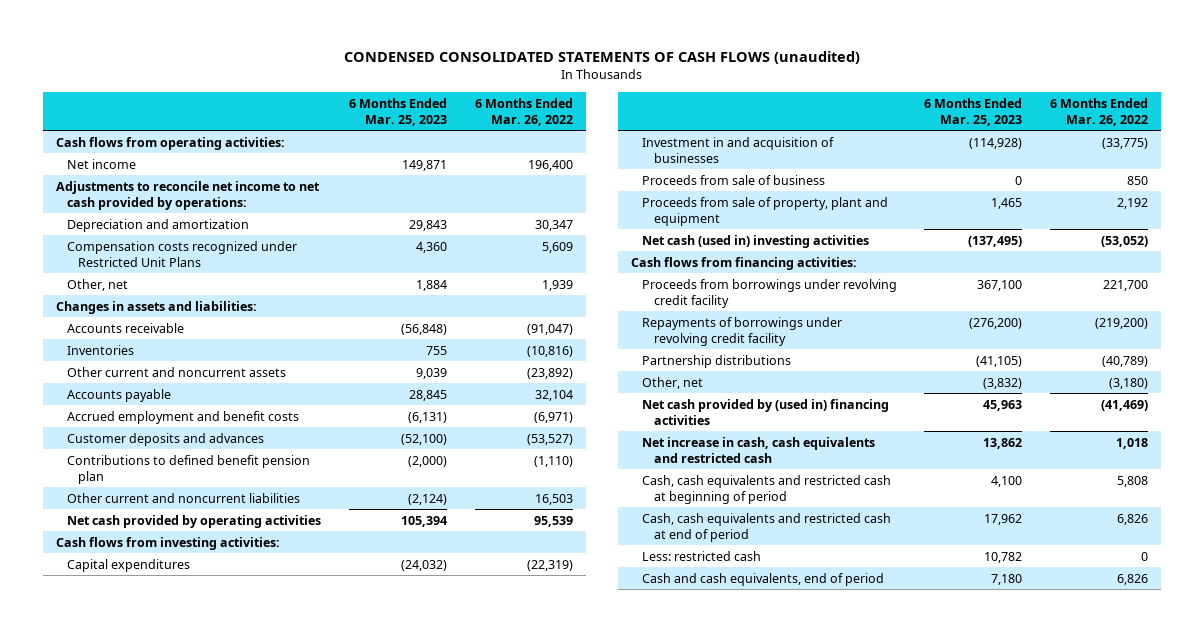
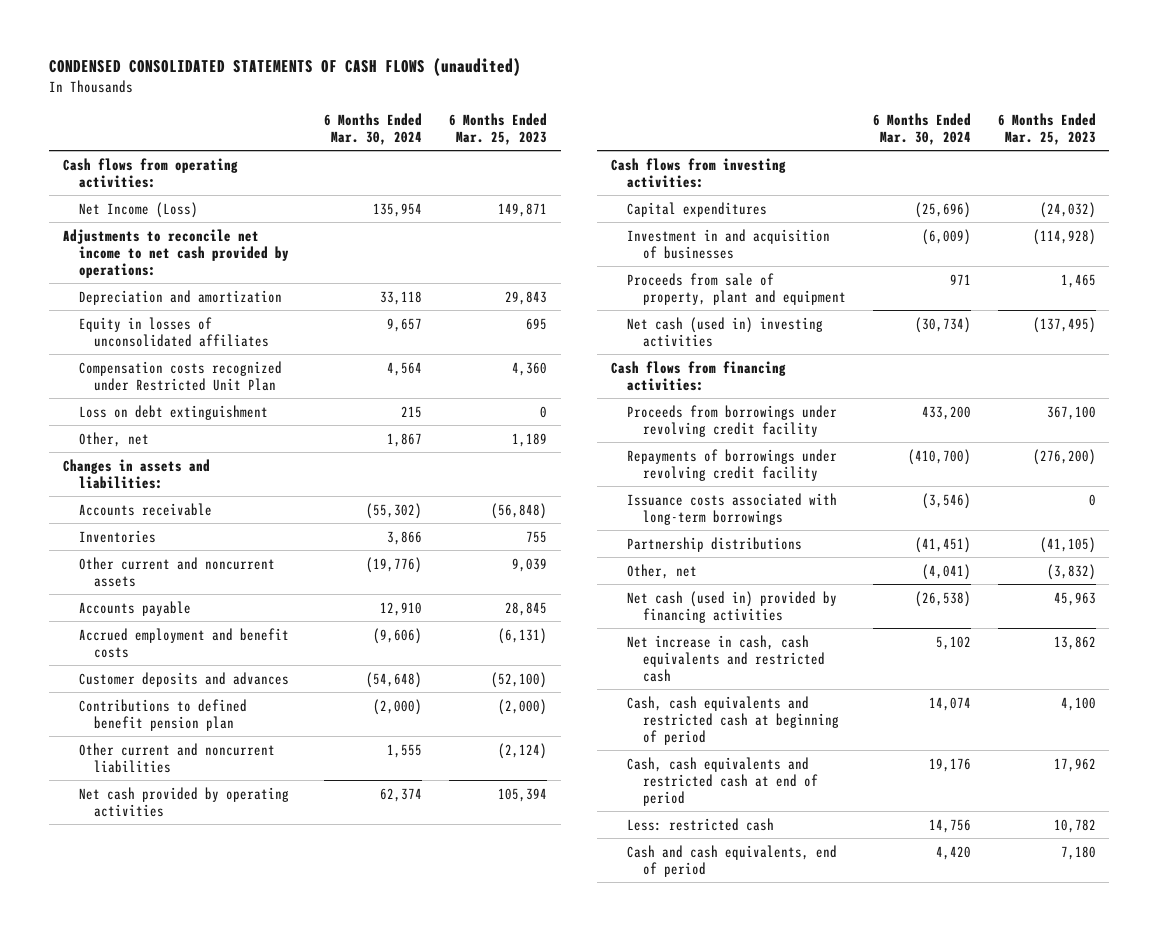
- | 6 Months Ended Mar. 25, 2023 | 6 Months Ended Mar. 26, 2022
+ | 6 Months Ended Mar. 30, 2024 | 6 Months Ended Mar. 25, 2023
- Net income | 149,871 | 196,400
+ Net Income (Loss) | 135,954 | 149,871
- Compensation costs recognized under Restricted Unit Plans | 4,360 | 5,609
- Other, net | 1,884 | 1,939
+ Equity in losses of unconsolidated affiliates | 9,657 | 695
+ Compensation costs recognized under Restricted Unit Plan | 4,564 | 4,360
+ Loss on debt extinguishment | 215 | 0
+ Other, net | 1,867 | 1,189
- Proceeds from sale of business | 0 | 850
+ Issuance costs associated with long-term borrowings | (3,546) | 0
- Net cash provided by (used in) financing activities | 45,963 | (41,469)
+ Net cash (used in) provided by financing activities | (26,538) | 45,963

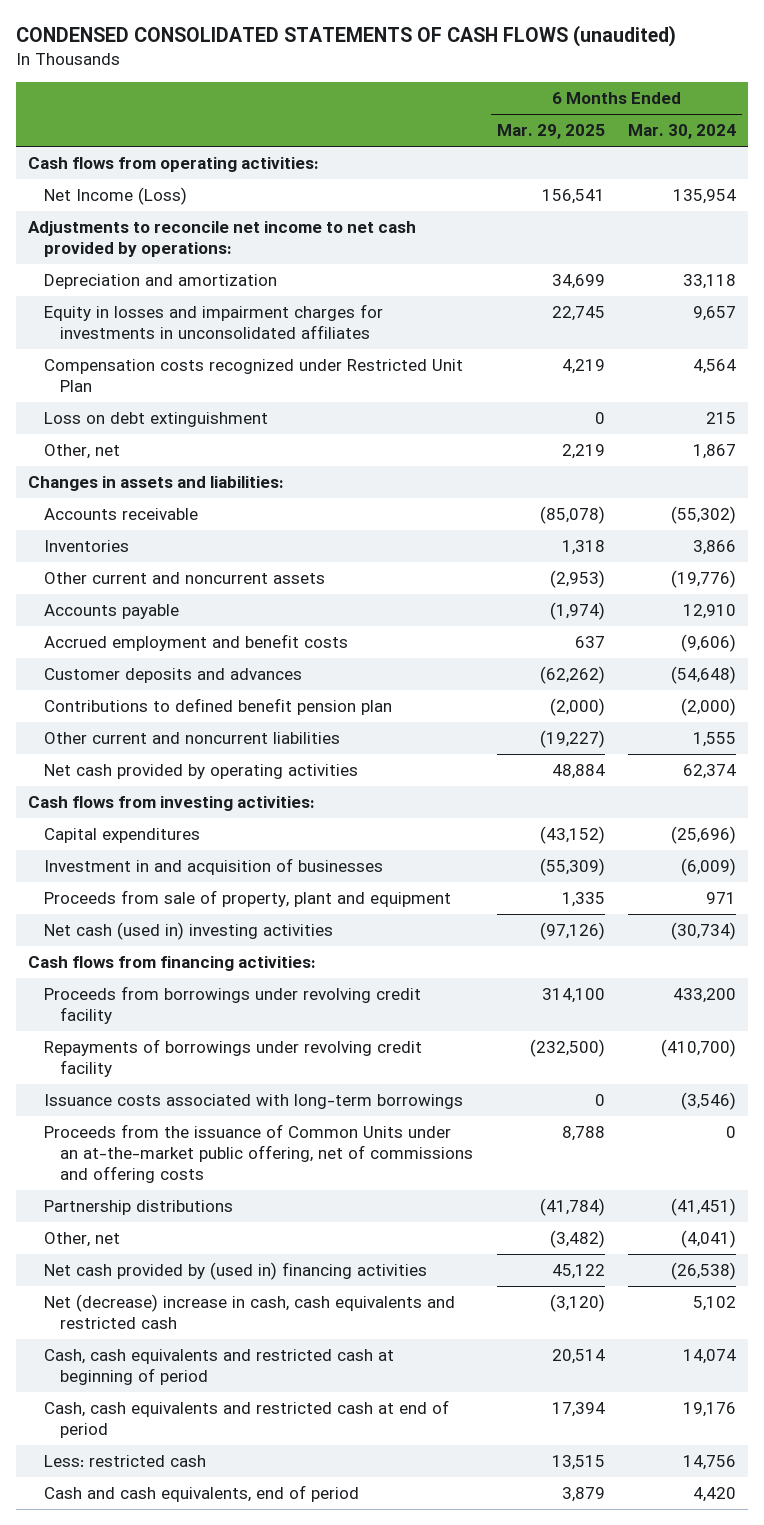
- | 6 Months Ended Mar. 30, 2024 | 6 Months Ended Mar. 25, 2023
+ | 6 Months Ended Mar. 29, 2025 | 6 Months Ended Mar. 30, 2024
- Equity in losses of unconsolidated affiliates | 9,657 | 695
+ Equity in losses and impairment charges for investments in unconsolidated affiliates | 22,745 | 9,657
+ Proceeds from the issuance of Common Units under an at-the-market public offering, net of commissions and offering costs | 8,788 | 0
- Net cash (used in) provided by financing activities | (26,538) | 45,963
- Net increase in cash, cash equivalents and restricted cash | 5,102 | 13,862
+ Net cash provided by (used in) financing activities | 45,122 | (26,538)
+ Net (decrease) increase in cash, cash equivalents and restricted cash | (3,120) | 5,102

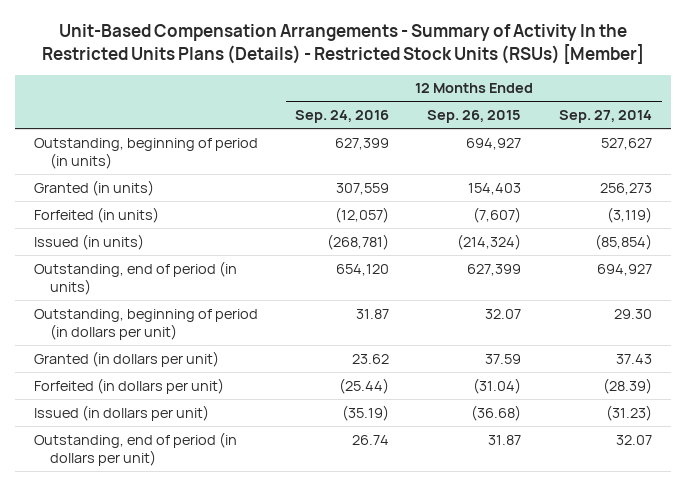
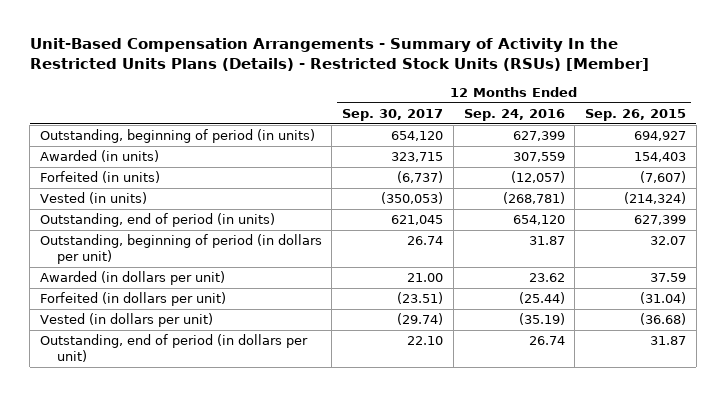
- | 12 Months Ended Sep. 24, 2016 | 12 Months Ended Sep. 26, 2015 | 12 Months Ended Sep. 27, 2014
+ | 12 Months Ended Sep. 30, 2017 | 12 Months Ended Sep. 24, 2016 | 12 Months Ended Sep. 26, 2015
- Granted (in units) | 307,559 | 154,403 | 256,273
+ Awarded (in units) | 323,715 | 307,559 | 154,403
- Issued (in units) | (268,781) | (214,324) | (85,854)
+ Vested (in units) | (350,053) | (268,781) | (214,324)
- Granted (in dollars per unit) | 23.62 | 37.59 | 37.43
+ Awarded (in dollars per unit) | 21.00 | 23.62 | 37.59
- Issued (in dollars per unit) | (35.19) | (36.68) | (31.23)
+ Vested (in dollars per unit) | (29.74) | (35.19) | (36.68)

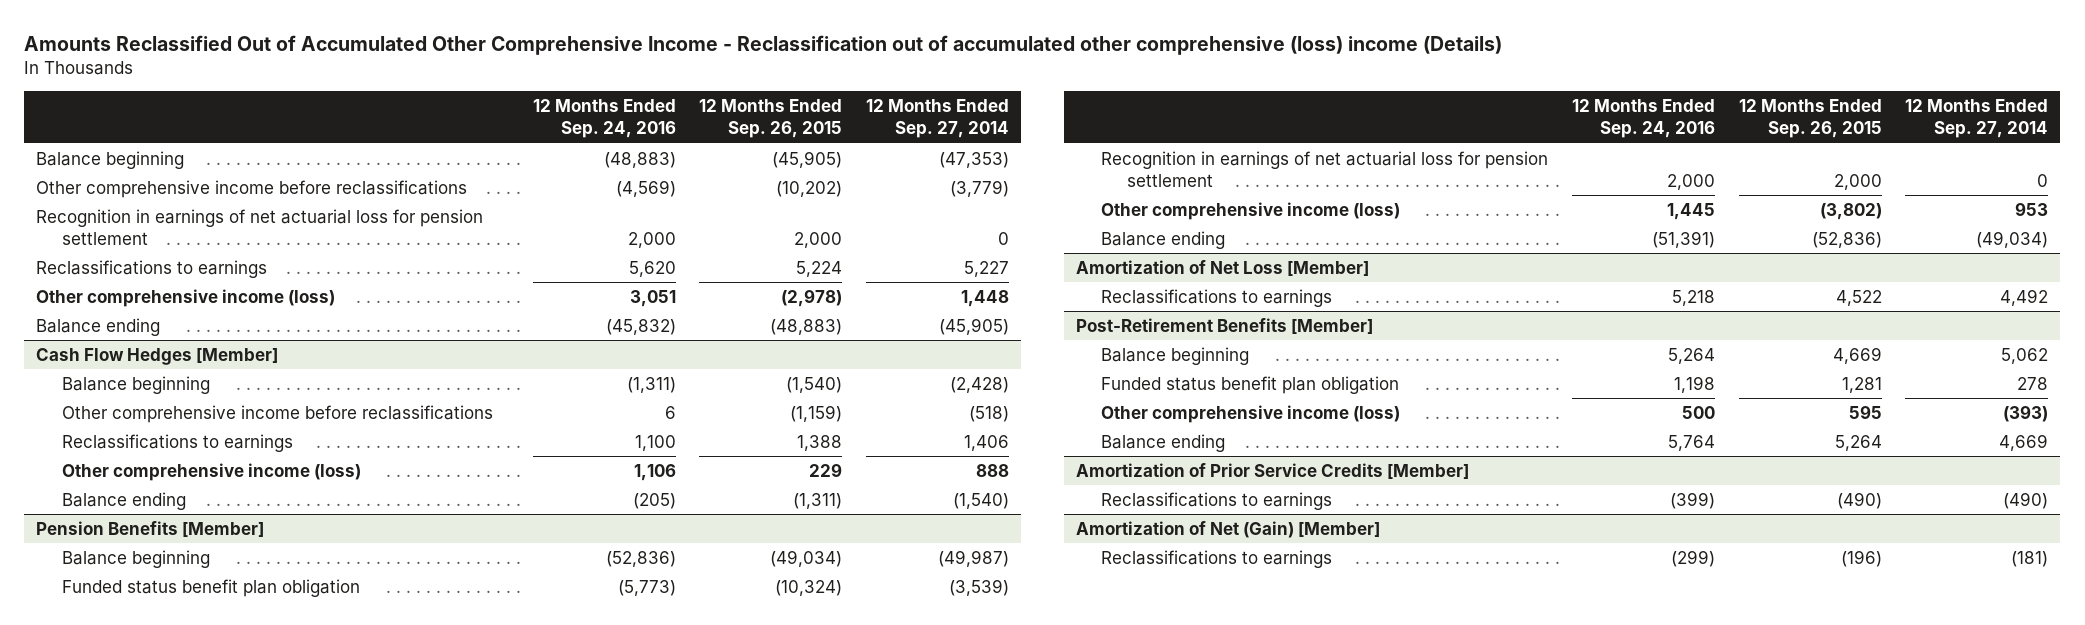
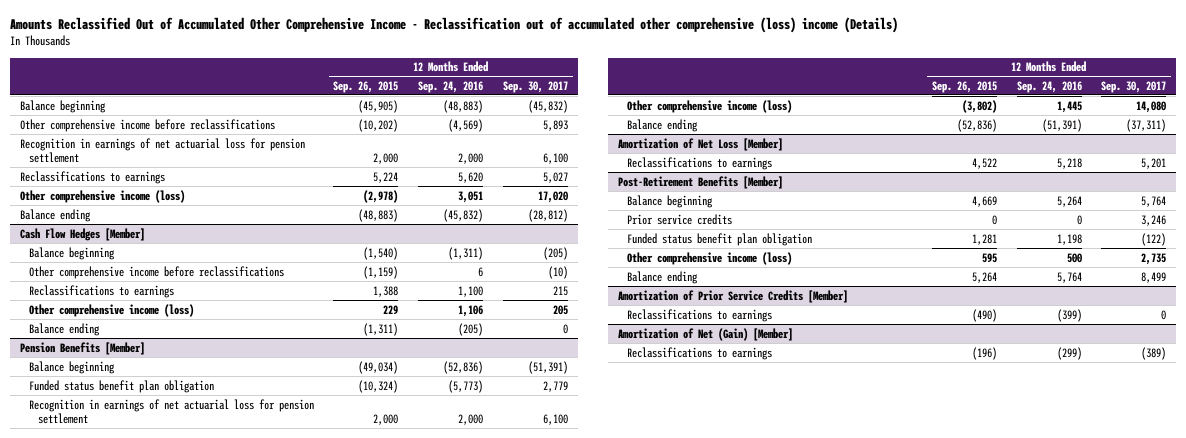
- | 12 Months Ended Sep. 24, 2016 | 12 Months Ended Sep. 26, 2015 | 12 Months Ended Sep. 27, 2014
+ | 12 Months Ended Sep. 26, 2015 | 12 Months Ended Sep. 24, 2016 | 12 Months Ended Sep. 30, 2017
@ Post-Retirement Benefits [Member]
+ Prior service credits | 0 | 0 | 3,246

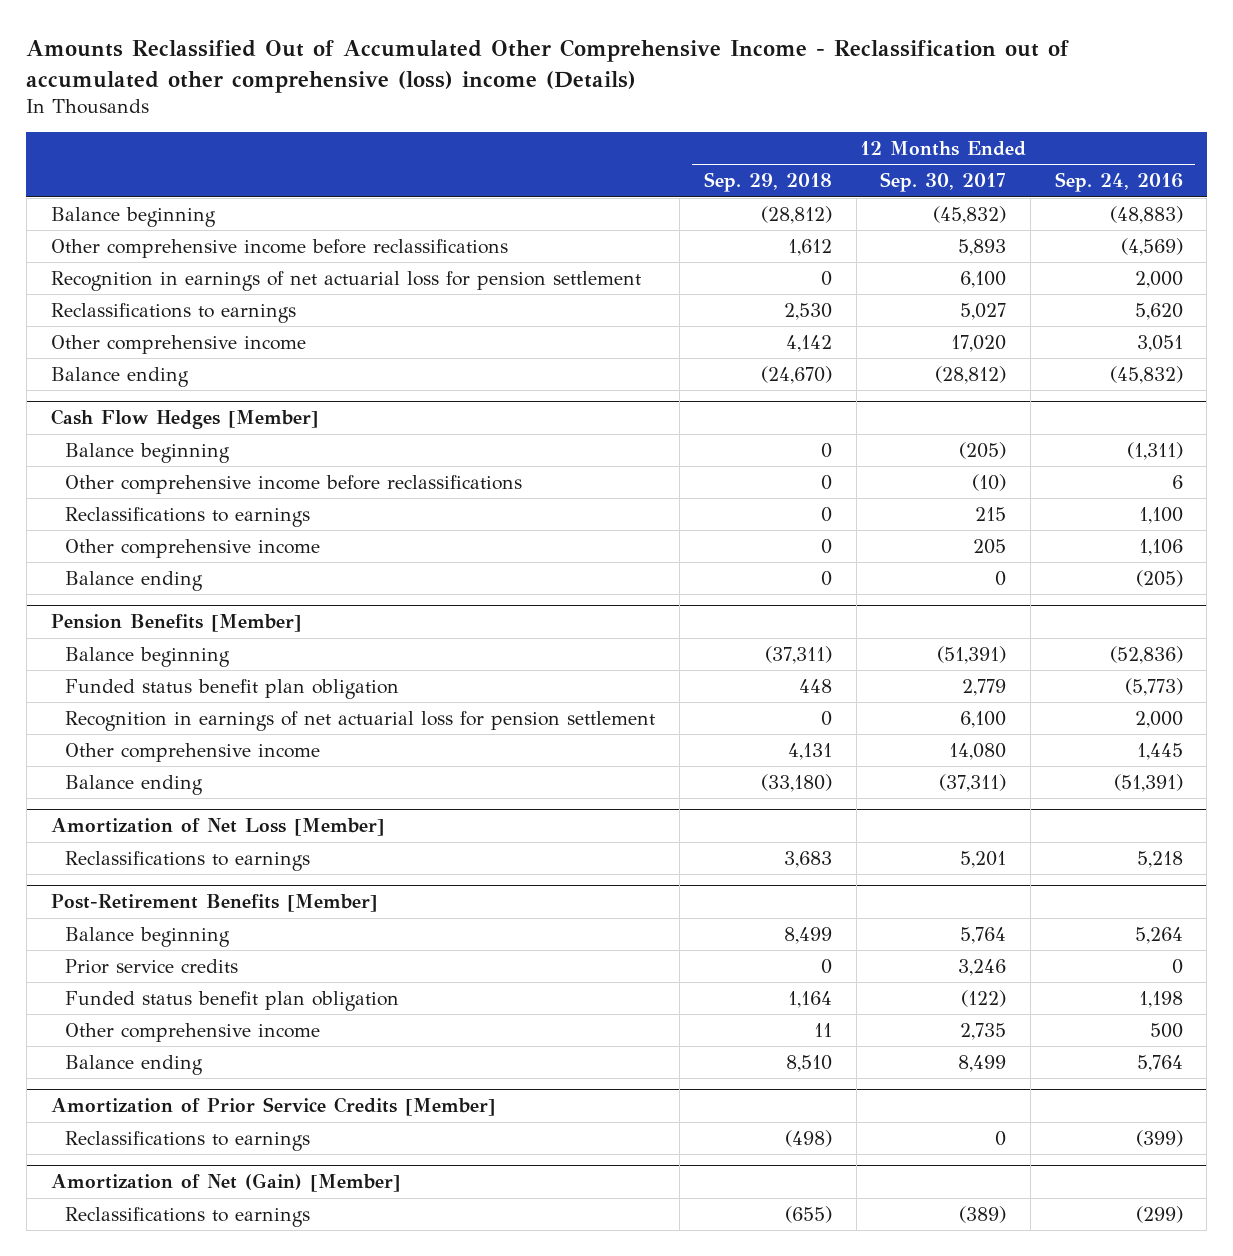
- | 12 Months Ended Sep. 26, 2015 | 12 Months Ended Sep. 24, 2016 | 12 Months Ended Sep. 30, 2017
+ | 12 Months Ended Sep. 29, 2018 | 12 Months Ended Sep. 30, 2017 | 12 Months Ended Sep. 24, 2016
- Other comprehensive income (loss) | (2,978) | 3,051 | 17,020
+ Other comprehensive income | 4,142 | 17,020 | 3,051
@ Cash Flow Hedges [Member]
- Other comprehensive income (loss) | 229 | 1,106 | 205
+ Other comprehensive income | 0 | 205 | 1,106
@ Pension Benefits [Member]
- Other comprehensive income (loss) | (3,802) | 1,445 | 14,080
+ Other comprehensive income | 4,131 | 14,080 | 1,445
@ Post-Retirement Benefits [Member]
- Other comprehensive income (loss) | 595 | 500 | 2,735
+ Other comprehensive income | 11 | 2,735 | 500

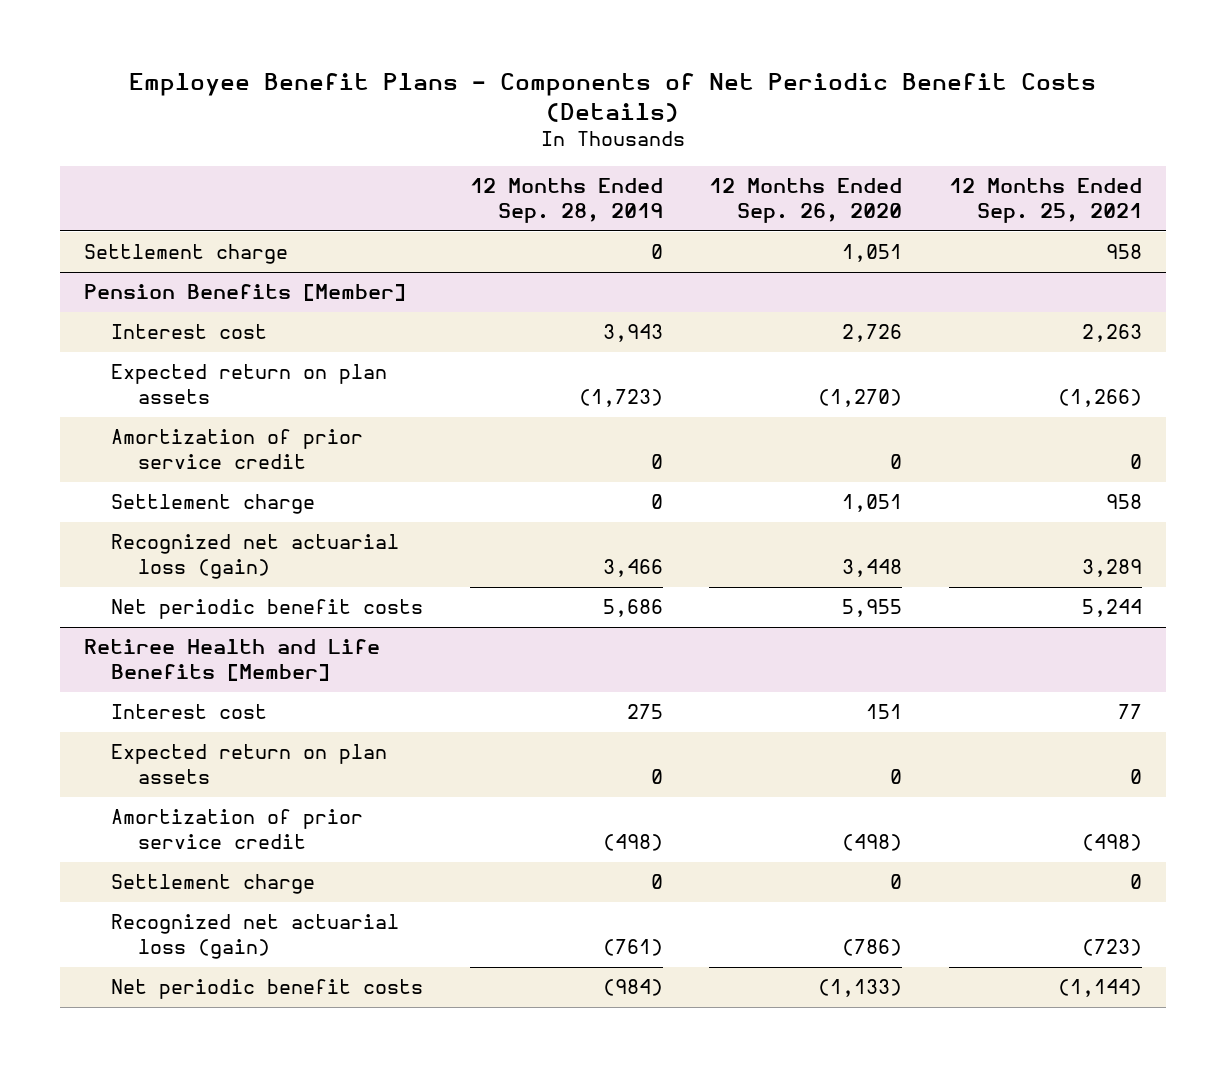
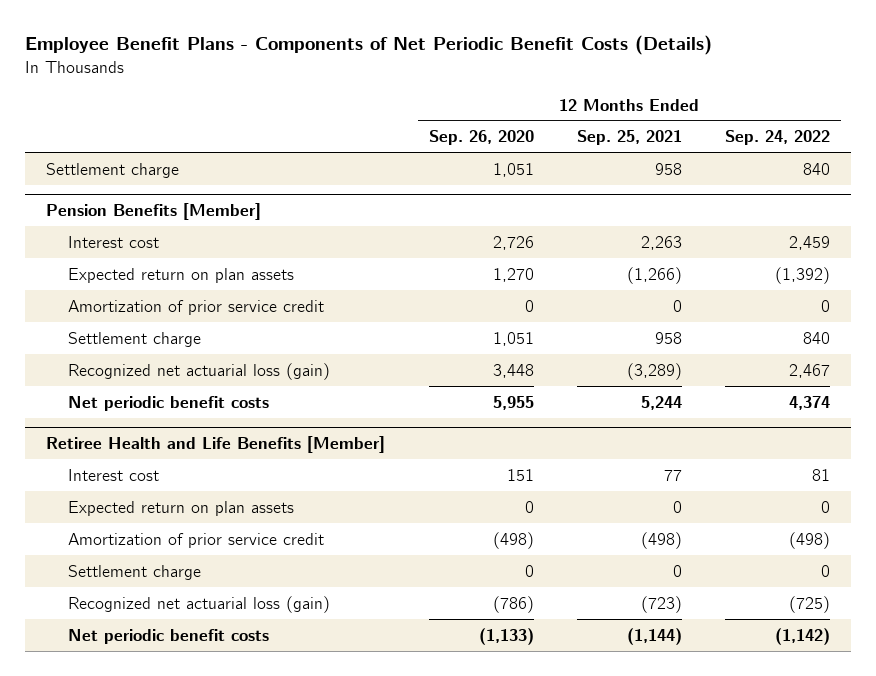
- | 12 Months Ended Sep. 28, 2019 | 12 Months Ended Sep. 26, 2020 | 12 Months Ended Sep. 25, 2021
+ | 12 Months Ended Sep. 26, 2020 | 12 Months Ended Sep. 25, 2021 | 12 Months Ended Sep. 24, 2022
@ Pension Benefits [Member]
- Expected return on plan assets | (1,723) | (1,270) | (1,266)
+ Expected return on plan assets | 1,270 | (1,266) | (1,392)
- Recognized net actuarial loss (gain) | 3,466 | 3,448 | 3,289
+ Recognized net actuarial loss (gain) | 3,448 | (3,289) | 2,467

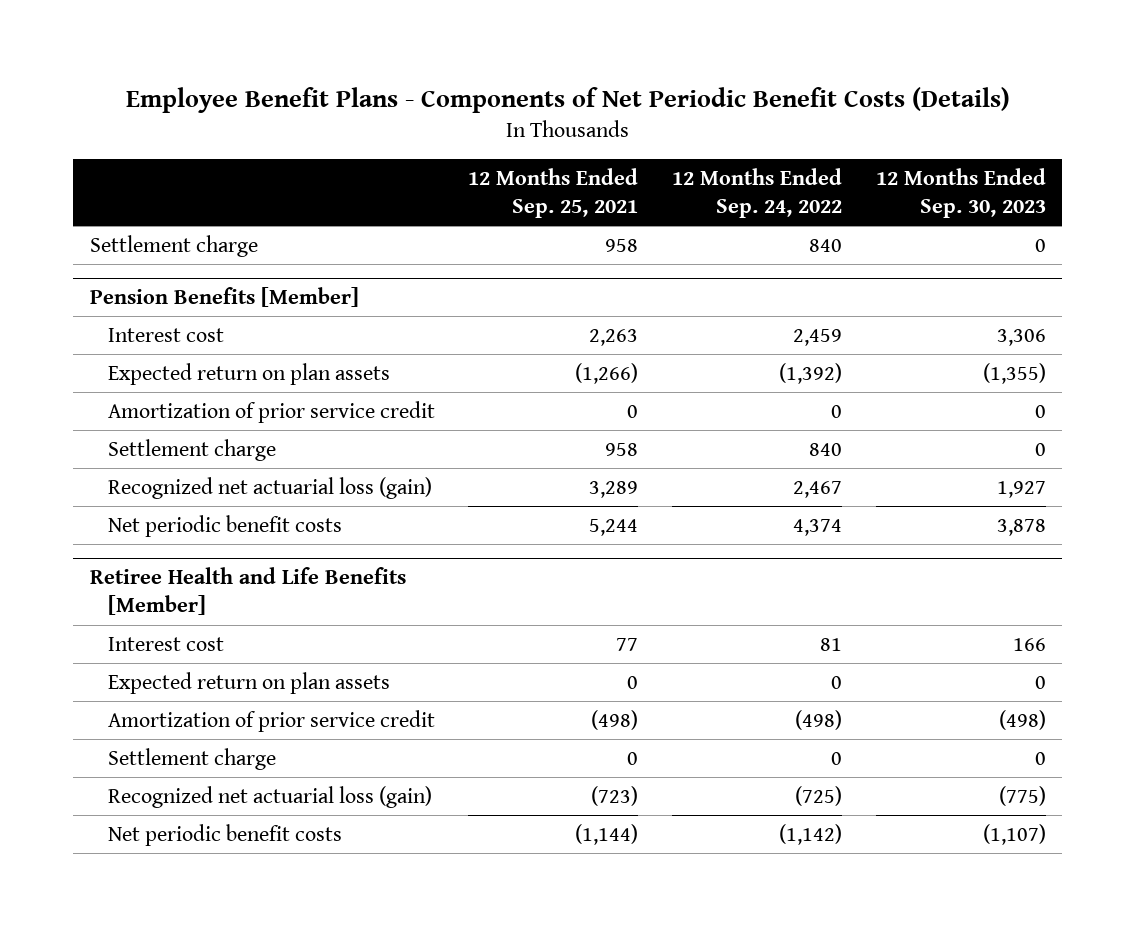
- | 12 Months Ended Sep. 26, 2020 | 12 Months Ended Sep. 25, 2021 | 12 Months Ended Sep. 24, 2022
+ | 12 Months Ended Sep. 25, 2021 | 12 Months Ended Sep. 24, 2022 | 12 Months Ended Sep. 30, 2023
@ Pension Benefits [Member]
- Recognized net actuarial loss (gain) | 3,448 | (3,289) | 2,467
+ Recognized net actuarial loss (gain) | 3,289 | 2,467 | 1,927

